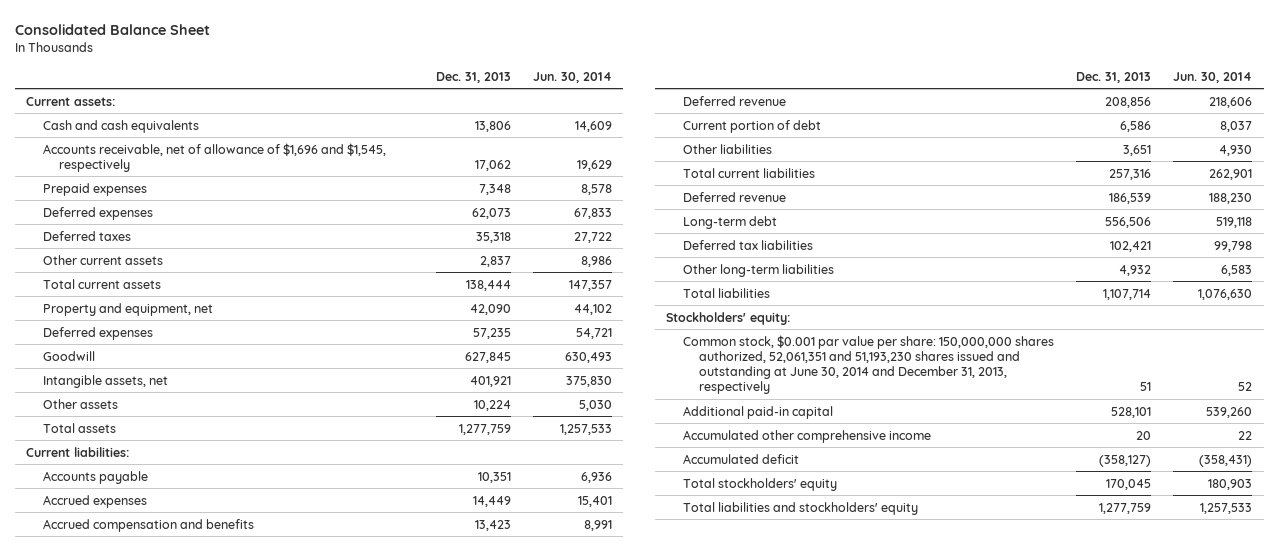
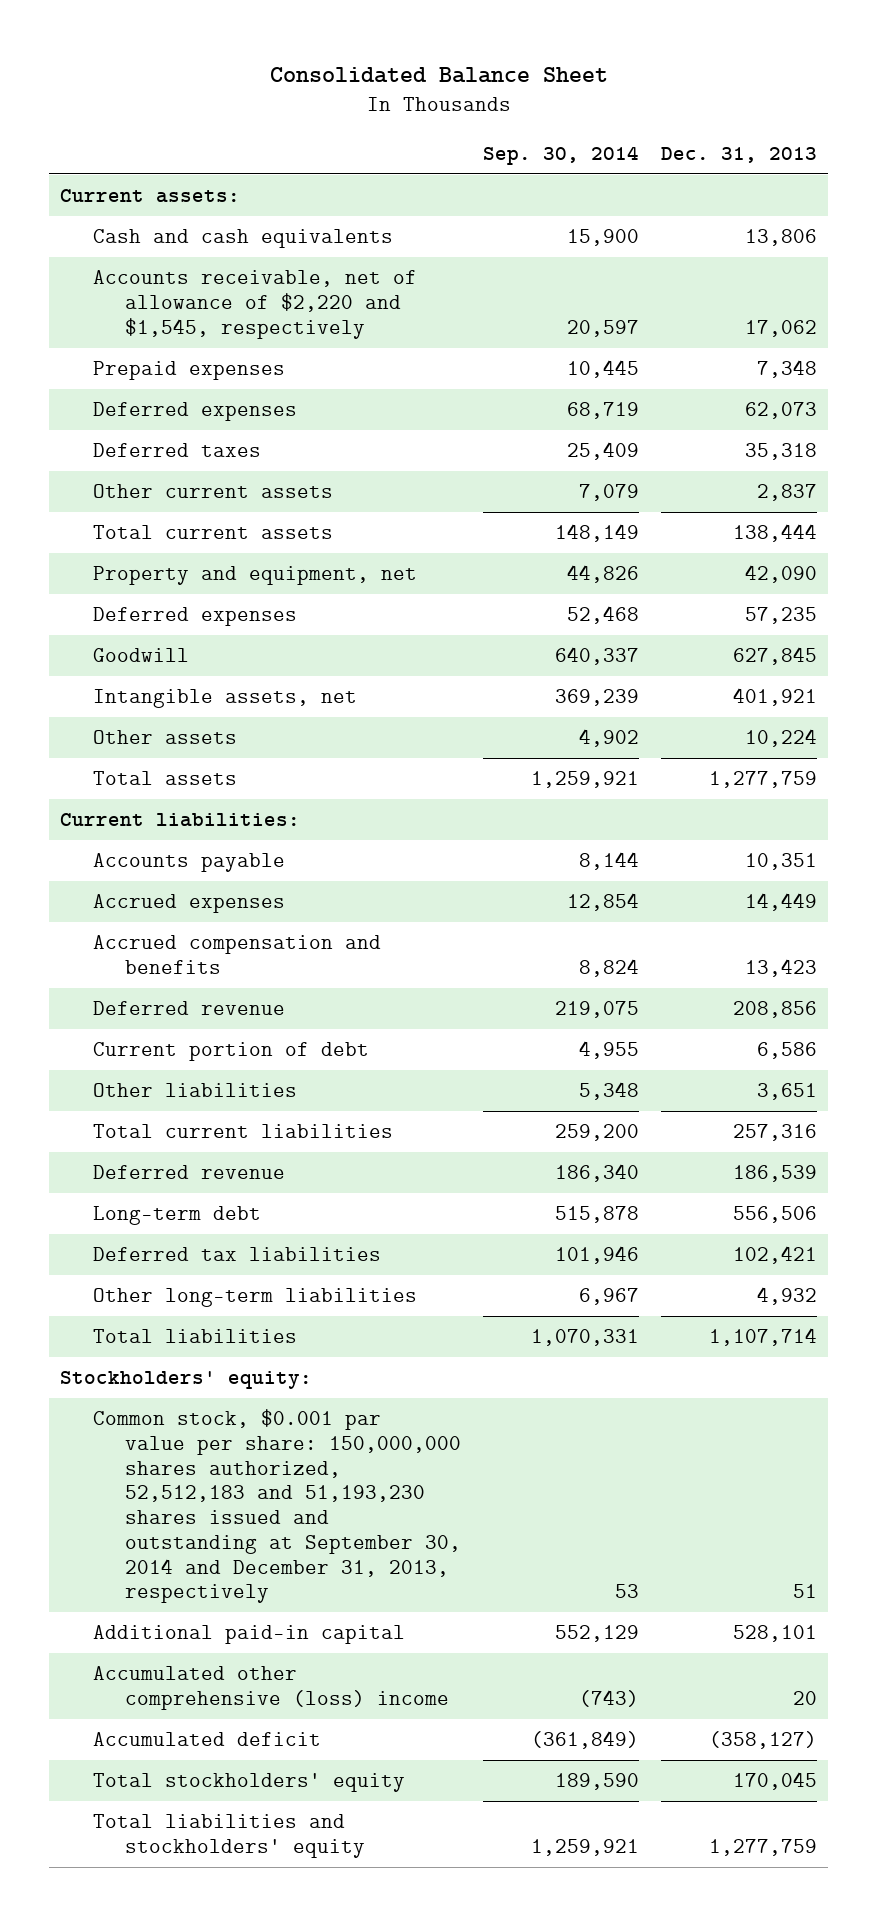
- | Dec. 31, 2013 | Jun. 30, 2014
+ | Sep. 30, 2014 | Dec. 31, 2013
- Accounts receivable, net of allowance of $1,696 and $1,545, respectively | 17,062 | 19,629
+ Accounts receivable, net of allowance of $2,220 and $1,545, respectively | 20,597 | 17,062
- Common stock, $0.001 par value per share: 150,000,000 shares authorized, 52,061,351 and 51,193,230 shares issued and outstanding at June 30, 2014 and December 31, 2013, respectively | 51 | 52
+ Common stock, $0.001 par value per share: 150,000,000 shares authorized, 52,512,183 and 51,193,230 shares issued and outstanding at September 30, 2014 and December 31, 2013, respectively | 53 | 51
- Accumulated other comprehensive income | 20 | 22
+ Accumulated other comprehensive (loss) income | (743) | 20

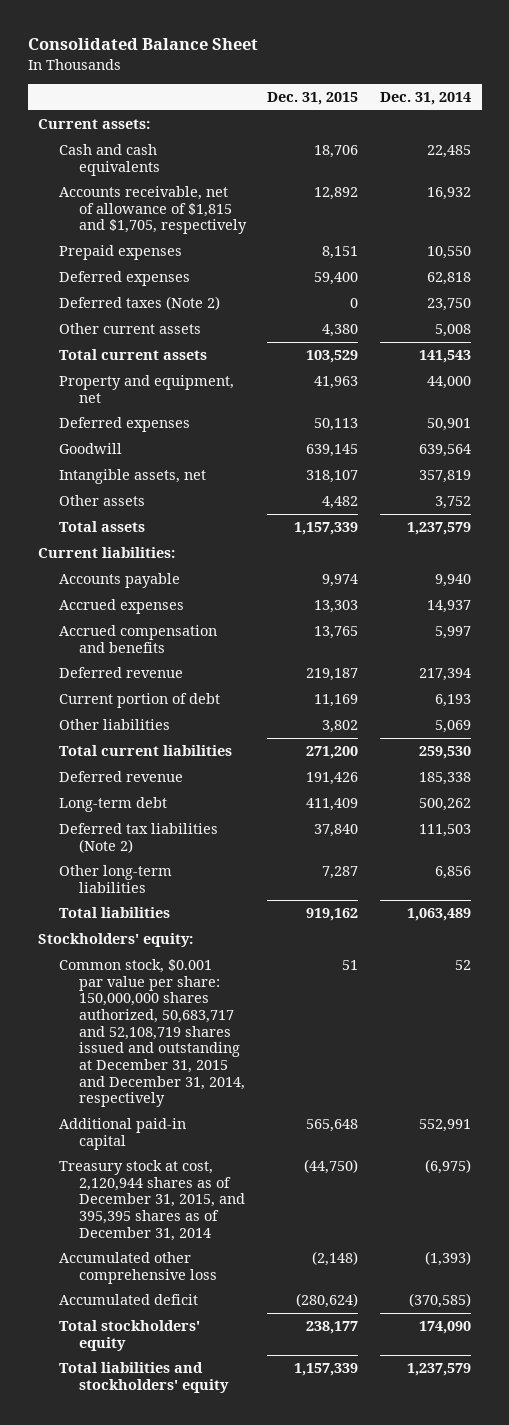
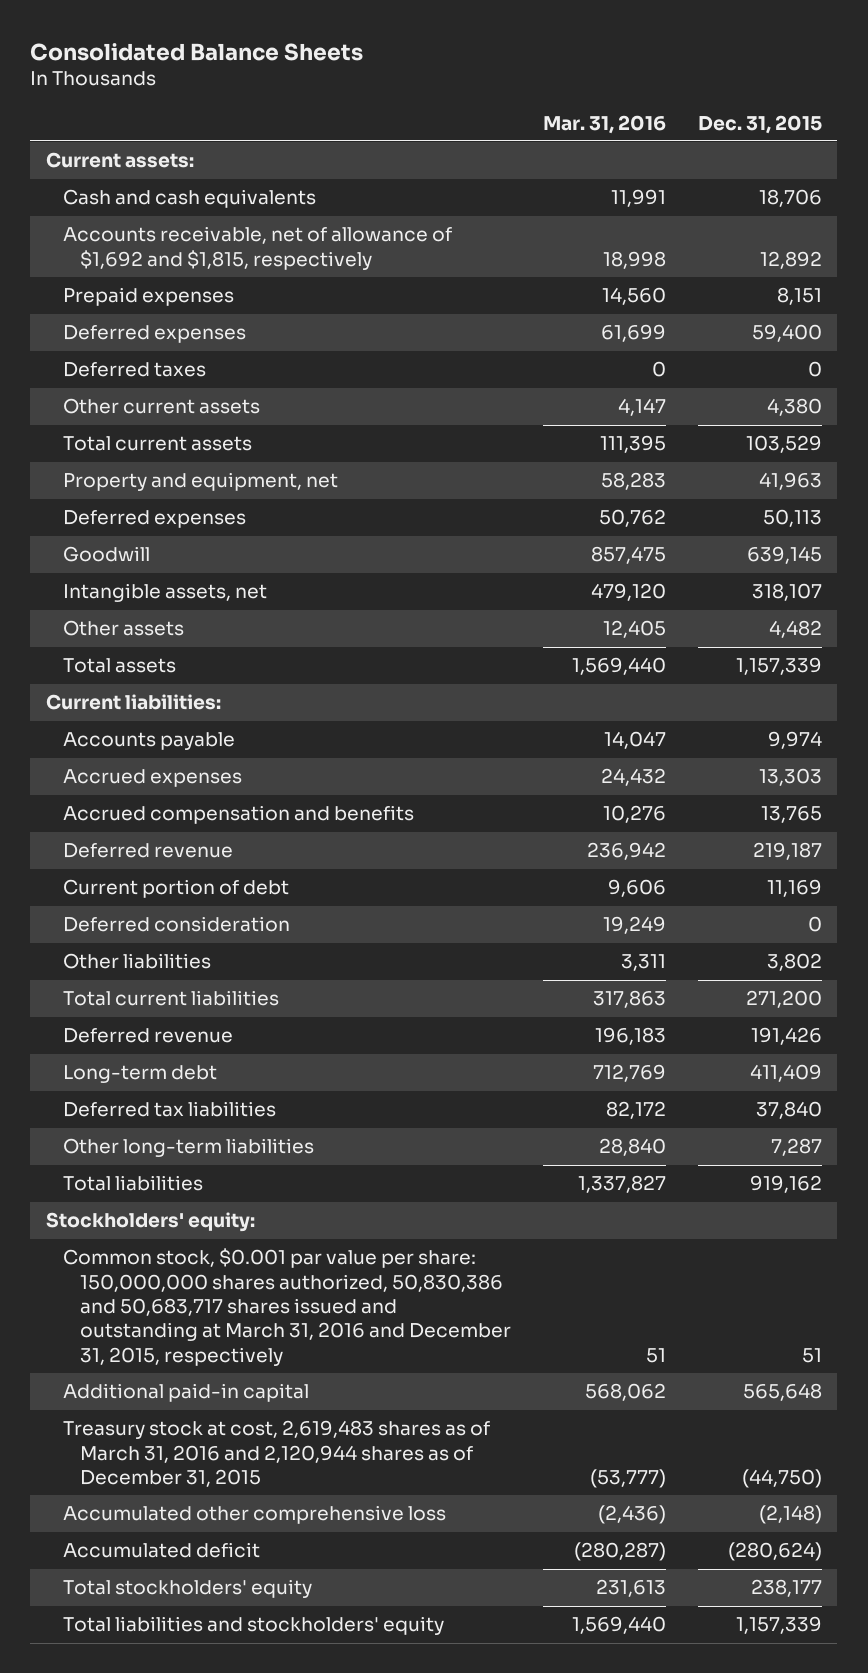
- Consolidated Balance Sheet
+ Consolidated Balance Sheets
- | Dec. 31, 2015 | Dec. 31, 2014
+ | Mar. 31, 2016 | Dec. 31, 2015
- Accounts receivable, net of allowance of $1,815 and $1,705, respectively | 12,892 | 16,932
+ Accounts receivable, net of allowance of $1,692 and $1,815, respectively | 18,998 | 12,892
- Deferred taxes (Note 2) | 0 | 23,750
+ Deferred taxes | 0 | 0
+ Deferred consideration | 19,249 | 0
- Deferred tax liabilities (Note 2) | 37,840 | 111,503
+ Deferred tax liabilities | 82,172 | 37,840
- Common stock, $0.001 par value per share: 150,000,000 shares authorized, 50,683,717 and 52,108,719 shares issued and outstanding at December 31, 2015 and December 31, 2014, respectively | 51 | 52
+ Common stock, $0.001 par value per share: 150,000,000 shares authorized, 50,830,386 and 50,683,717 shares issued and outstanding at March 31, 2016 and December 31, 2015, respectively | 51 | 51
- Treasury stock at cost, 2,120,944 shares as of December 31, 2015, and 395,395 shares as of December 31, 2014 | (44,750) | (6,975)
+ Treasury stock at cost, 2,619,483 shares as of March 31, 2016 and 2,120,944 shares as of December 31, 2015 | (53,777) | (44,750)

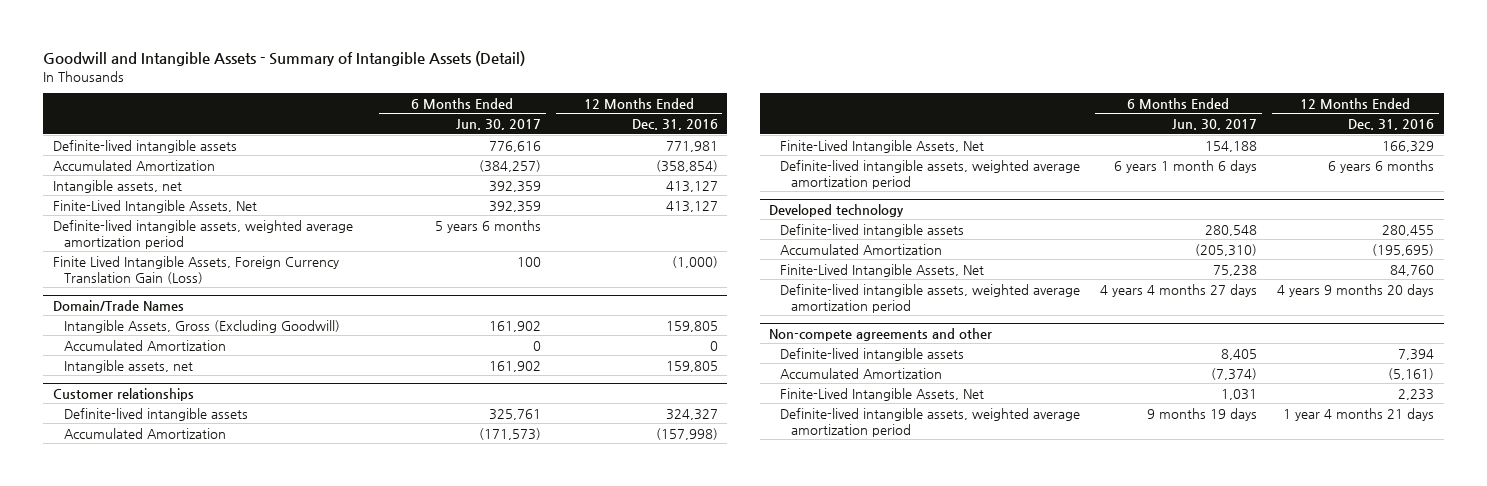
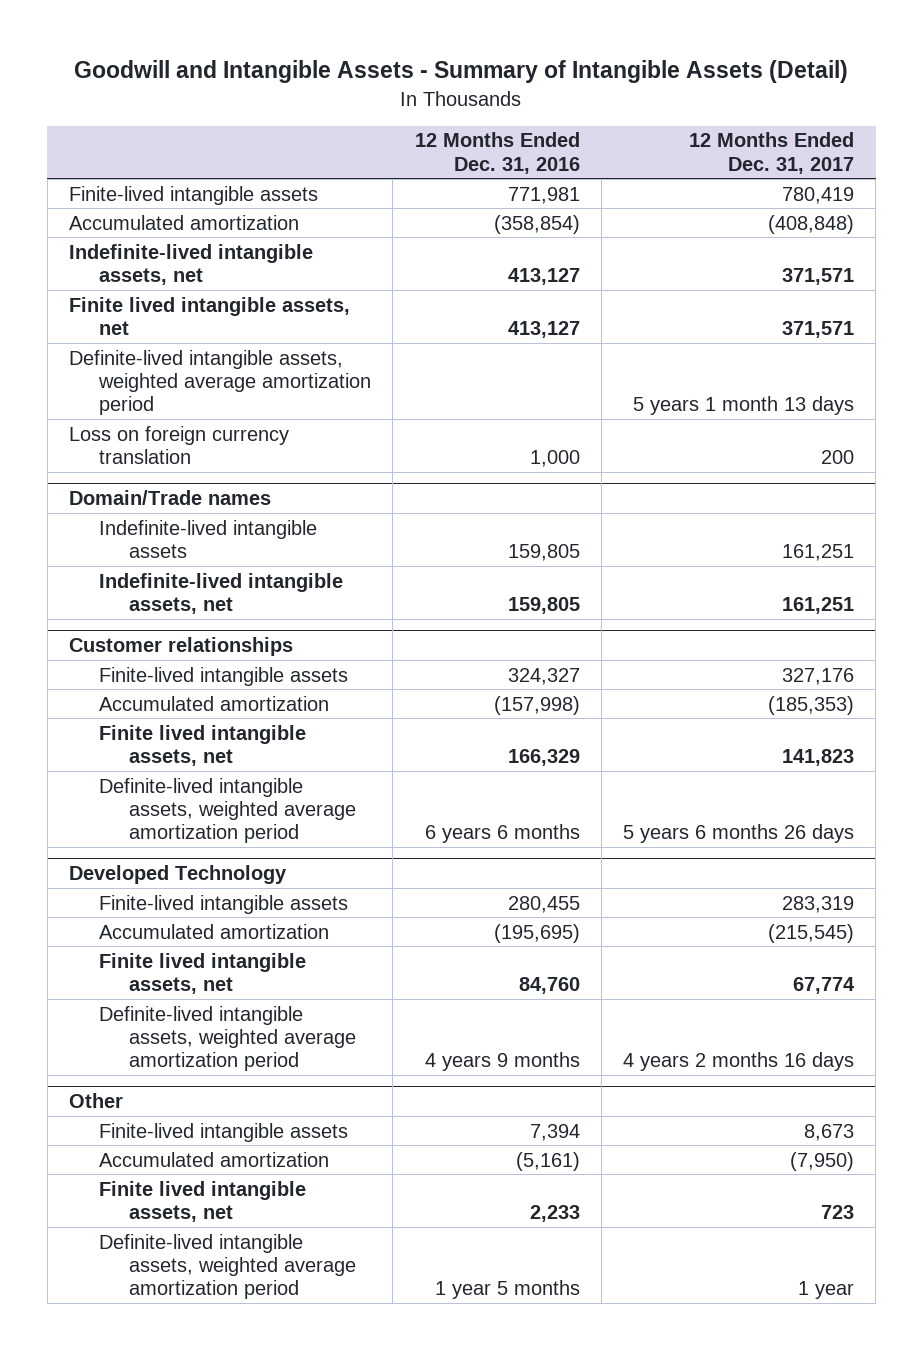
- | 6 Months Ended Jun. 30, 2017 | 12 Months Ended Dec. 31, 2016
+ | 12 Months Ended Dec. 31, 2016 | 12 Months Ended Dec. 31, 2017
- Definite-lived intangible assets | 776,616 | 771,981
- Accumulated Amortization | (384,257) | (358,854)
- Intangible assets, net | 392,359 | 413,127
- Finite-Lived Intangible Assets, Net | 392,359 | 413,127
+ Finite-lived intangible assets | 771,981 | 780,419
+ Accumulated amortization | (358,854) | (408,848)
+ Indefinite-lived intangible assets, net | 413,127 | 371,571
+ Finite lived intangible assets, net | 413,127 | 371,571
- Finite Lived Intangible Assets, Foreign Currency Translation Gain (Loss) | 100 | (1,000)
- Domain/Trade Names
- Intangible Assets, Gross (Excluding Goodwill) | 161,902 | 159,805
- Accumulated Amortization | 0 | 0
- Intangible assets, net | 161,902 | 159,805
+ Loss on foreign currency translation | 1,000 | 200
+ Domain/Trade names
+ Indefinite-lived intangible assets | 159,805 | 161,251
+ Indefinite-lived intangible assets, net | 159,805 | 161,251
@ Customer relationships
- Definite-lived intangible assets | 325,761 | 324,327
- Accumulated Amortization | (171,573) | (157,998)
- Finite-Lived Intangible Assets, Net | 154,188 | 166,329
+ Finite-lived intangible assets | 324,327 | 327,176
+ Accumulated amortization | (157,998) | (185,353)
+ Finite lived intangible assets, net | 166,329 | 141,823
- Developed technology
- Definite-lived intangible assets | 280,548 | 280,455
- Accumulated Amortization | (205,310) | (195,695)
- Finite-Lived Intangible Assets, Net | 75,238 | 84,760
- Definite-lived intangible assets, weighted average amortization period | 4 years 4 months 27 days | 4 years 9 months 20 days
- Non-compete agreements and other
- Definite-lived intangible assets | 8,405 | 7,394
- Accumulated Amortization | (7,374) | (5,161)
- Finite-Lived Intangible Assets, Net | 1,031 | 2,233
- Definite-lived intangible assets, weighted average amortization period | 9 months 19 days | 1 year 4 months 21 days
+ Developed Technology
+ Finite-lived intangible assets | 280,455 | 283,319
+ Accumulated amortization | (195,695) | (215,545)
+ Finite lived intangible assets, net | 84,760 | 67,774
+ Definite-lived intangible assets, weighted average amortization period | 4 years 9 months | 4 years 2 months 16 days
+ Other
+ Finite-lived intangible assets | 7,394 | 8,673
+ Accumulated amortization | (5,161) | (7,950)
+ Finite lived intangible assets, net | 2,233 | 723
+ Definite-lived intangible assets, weighted average amortization period | 1 year 5 months | 1 year

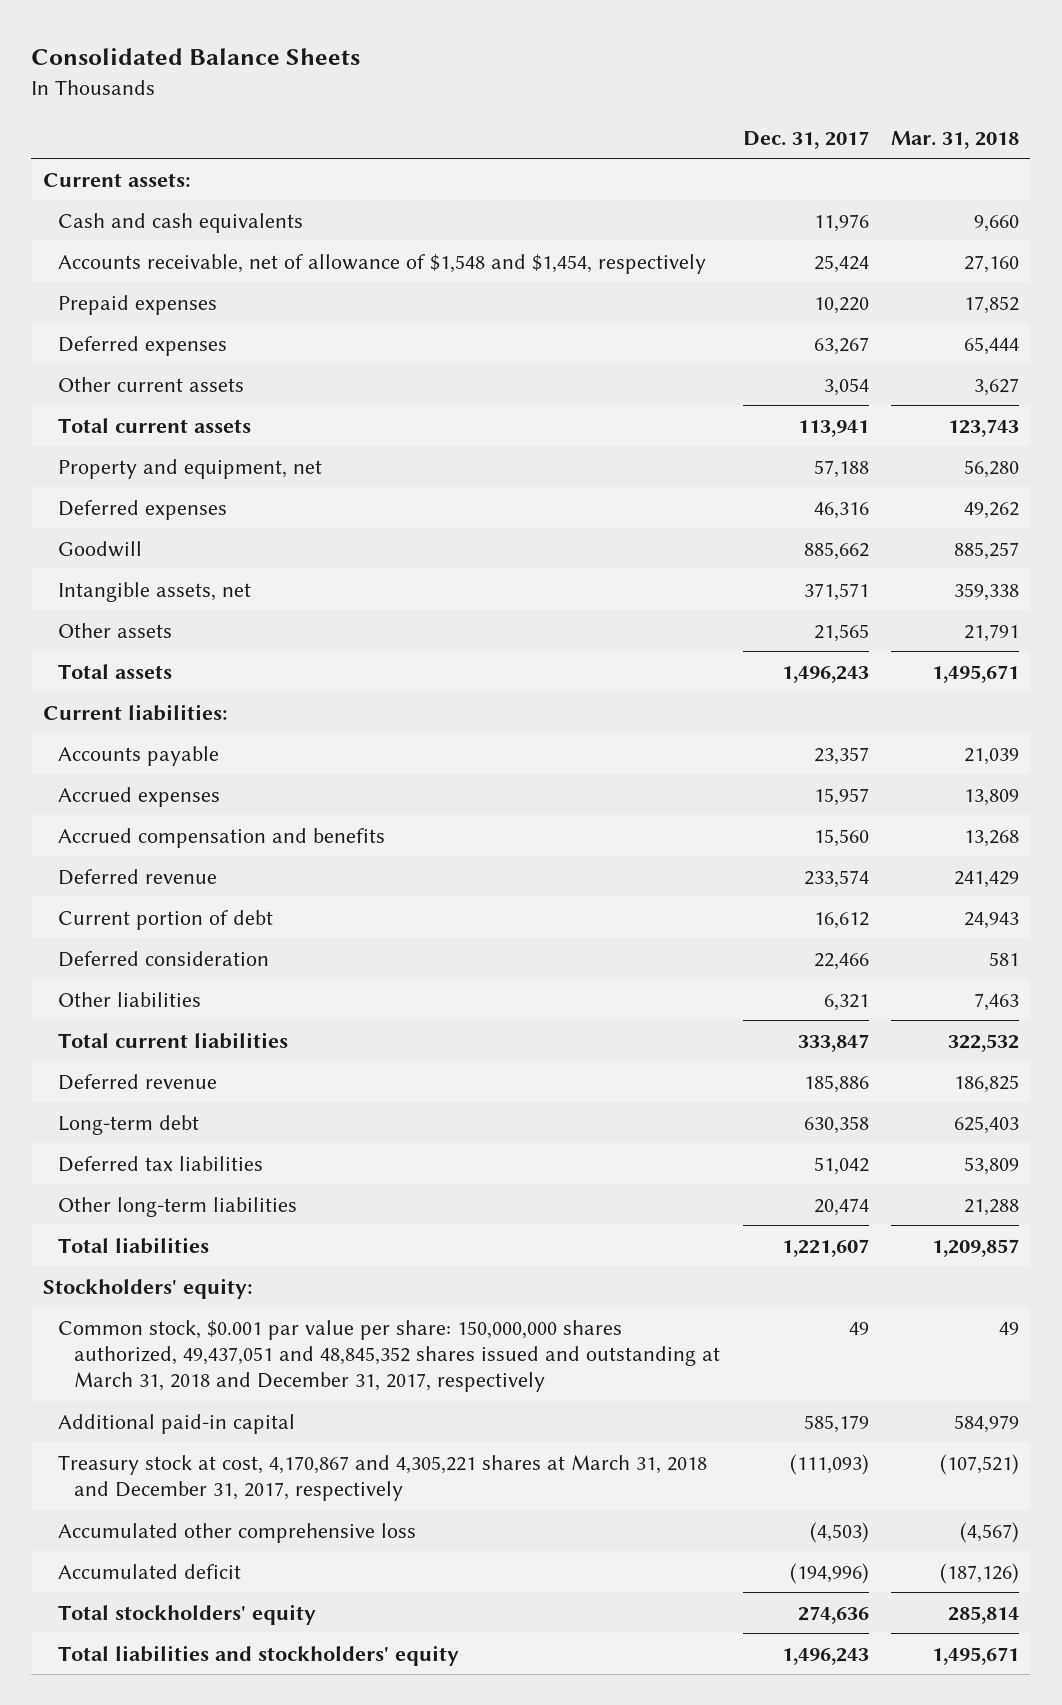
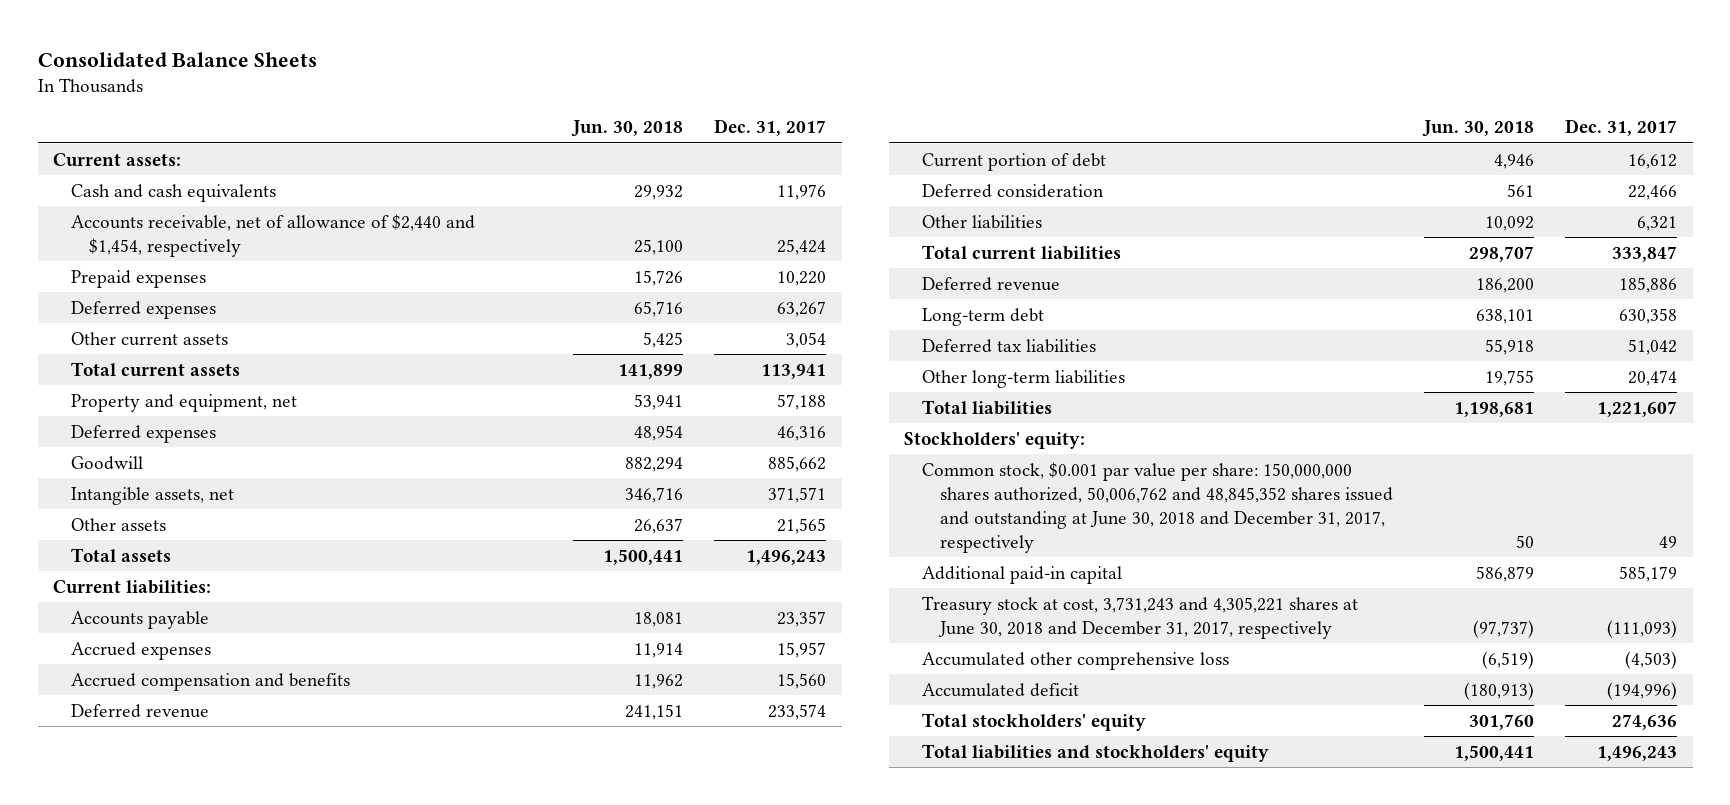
- | Dec. 31, 2017 | Mar. 31, 2018
+ | Jun. 30, 2018 | Dec. 31, 2017
- Accounts receivable, net of allowance of $1,548 and $1,454, respectively | 25,424 | 27,160
+ Accounts receivable, net of allowance of $2,440 and $1,454, respectively | 25,100 | 25,424
- Common stock, $0.001 par value per share: 150,000,000 shares authorized, 49,437,051 and 48,845,352 shares issued and outstanding at March 31, 2018 and December 31, 2017, respectively | 49 | 49
+ Common stock, $0.001 par value per share: 150,000,000 shares authorized, 50,006,762 and 48,845,352 shares issued and outstanding at June 30, 2018 and December 31, 2017, respectively | 50 | 49
- Treasury stock at cost, 4,170,867 and 4,305,221 shares at March 31, 2018 and December 31, 2017, respectively | (111,093) | (107,521)
+ Treasury stock at cost, 3,731,243 and 4,305,221 shares at June 30, 2018 and December 31, 2017, respectively | (97,737) | (111,093)

